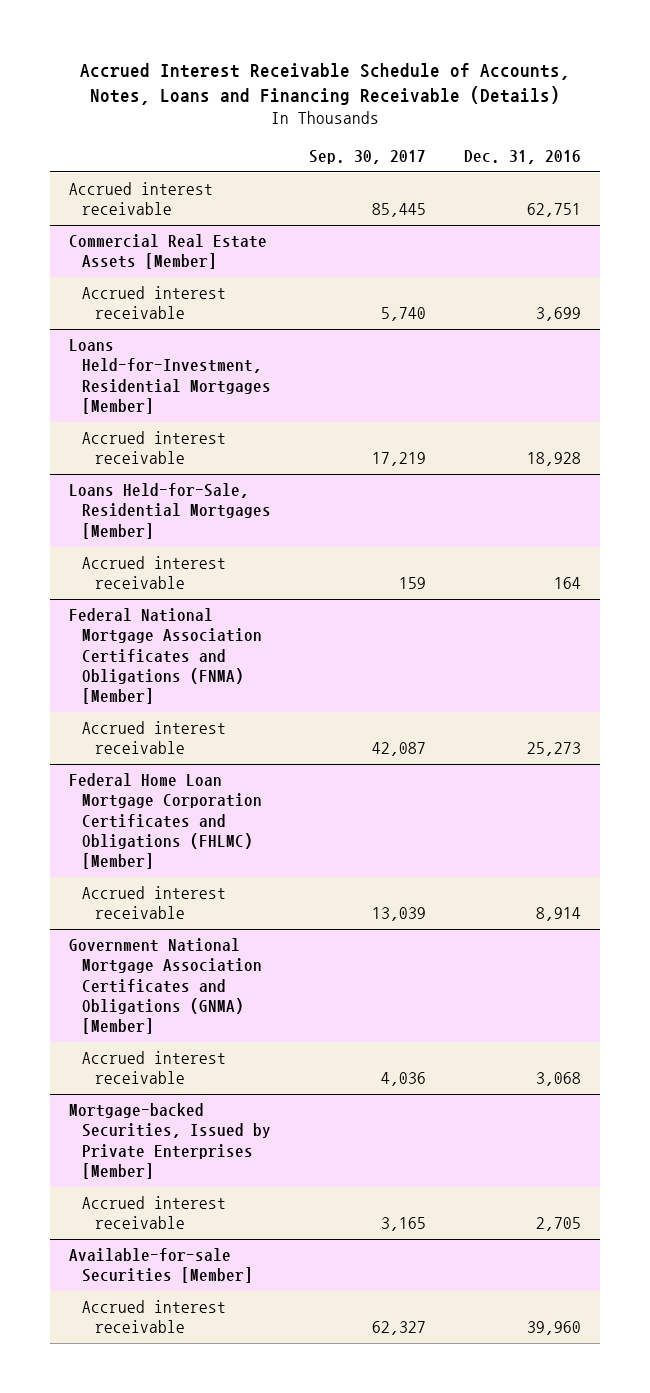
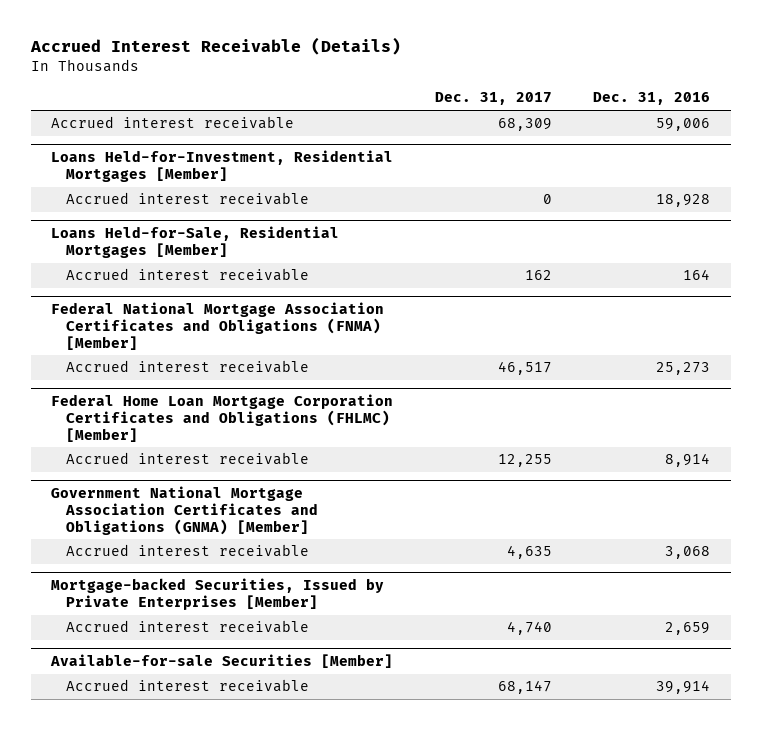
- Accrued Interest Receivable Schedule of Accounts, Notes, Loans and Financing Receivable (Details)
+ Accrued Interest Receivable (Details)
- | Sep. 30, 2017 | Dec. 31, 2016
+ | Dec. 31, 2017 | Dec. 31, 2016
- Accrued interest receivable | 85,445 | 62,751
- Commercial Real Estate Assets [Member]
- Accrued interest receivable | 5,740 | 3,699
+ Accrued interest receivable | 68,309 | 59,006
@ Mortgage-backed Securities, Issued by Private Enterprises [Member]
- Accrued interest receivable | 3,165 | 2,705
+ Accrued interest receivable | 4,740 | 2,659
@ Available-for-sale Securities [Member]
- Accrued interest receivable | 62,327 | 39,960
+ Accrued interest receivable | 68,147 | 39,914

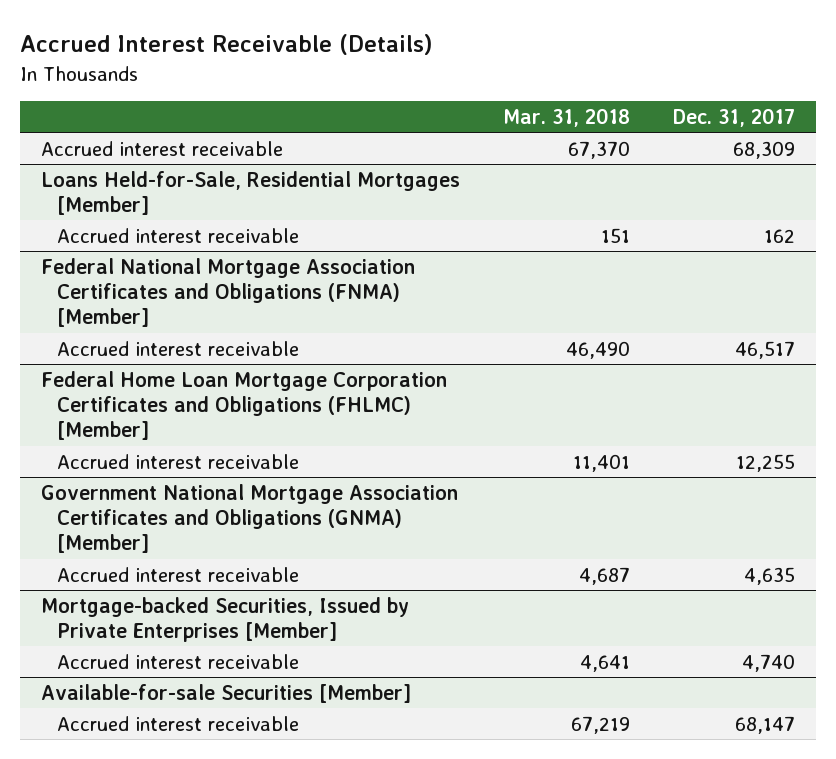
- | Dec. 31, 2017 | Dec. 31, 2016
+ | Mar. 31, 2018 | Dec. 31, 2017
- Loans Held-for-Investment, Residential Mortgages [Member]
- Accrued interest receivable | 0 | 18,928

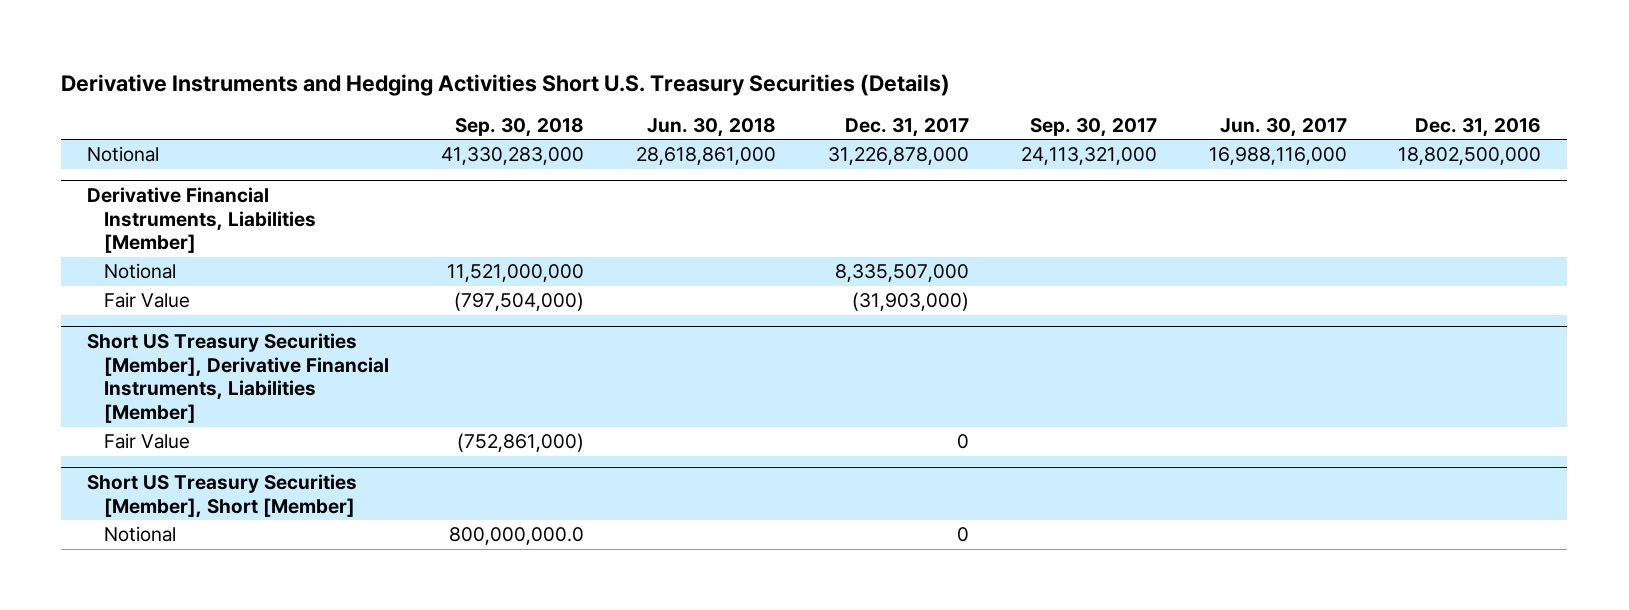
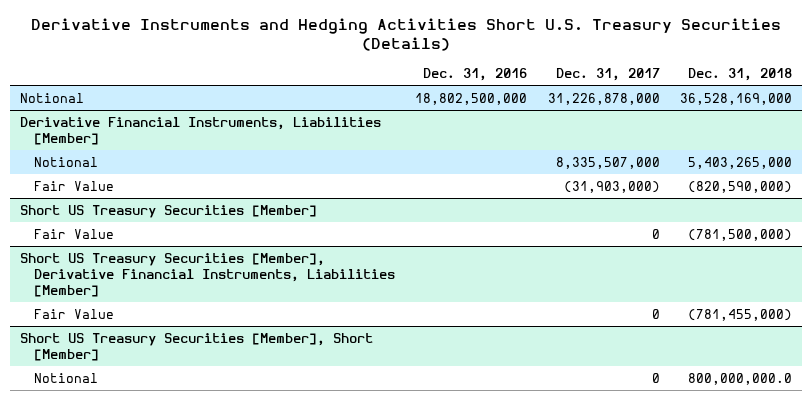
- | Sep. 30, 2018 | Jun. 30, 2018 | Dec. 31, 2017 | Sep. 30, 2017 | Jun. 30, 2017 | Dec. 31, 2016
+ | Dec. 31, 2016 | Dec. 31, 2017 | Dec. 31, 2018
+ Short US Treasury Securities [Member]
+ Fair Value | | 0 | (781,500,000)

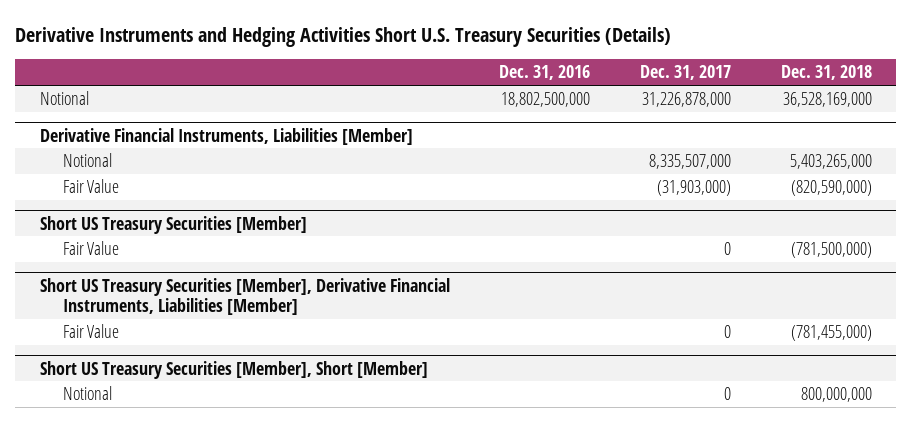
@ Short US Treasury Securities [Member], Short [Member]
- Notional | | 0 | 800,000,000.0
+ Notional | | 0 | 800,000,000

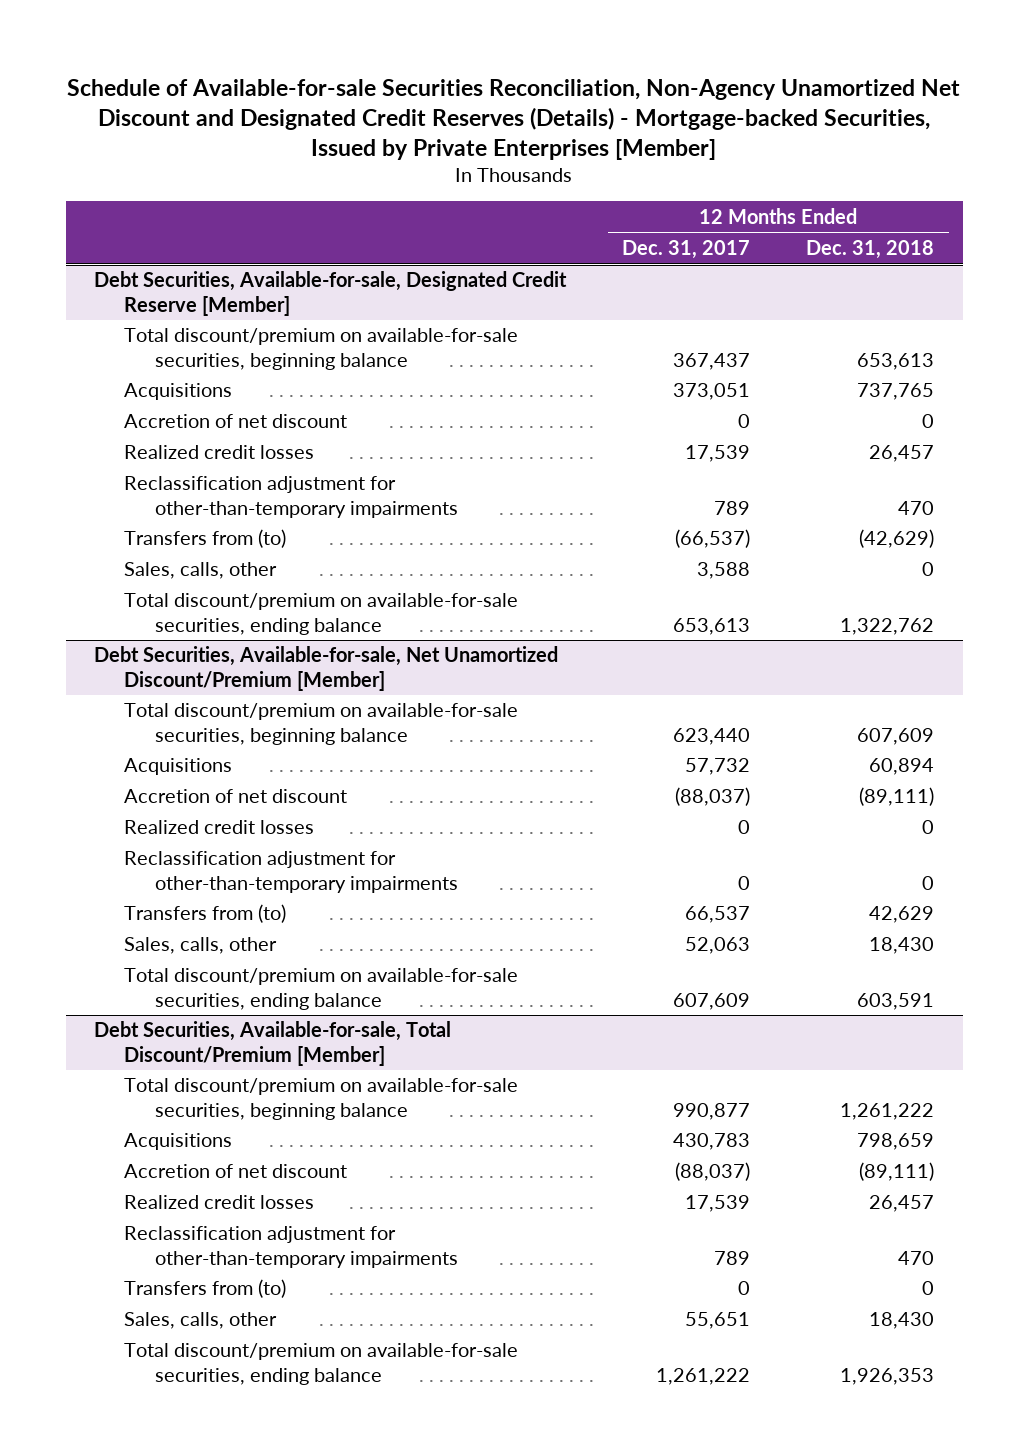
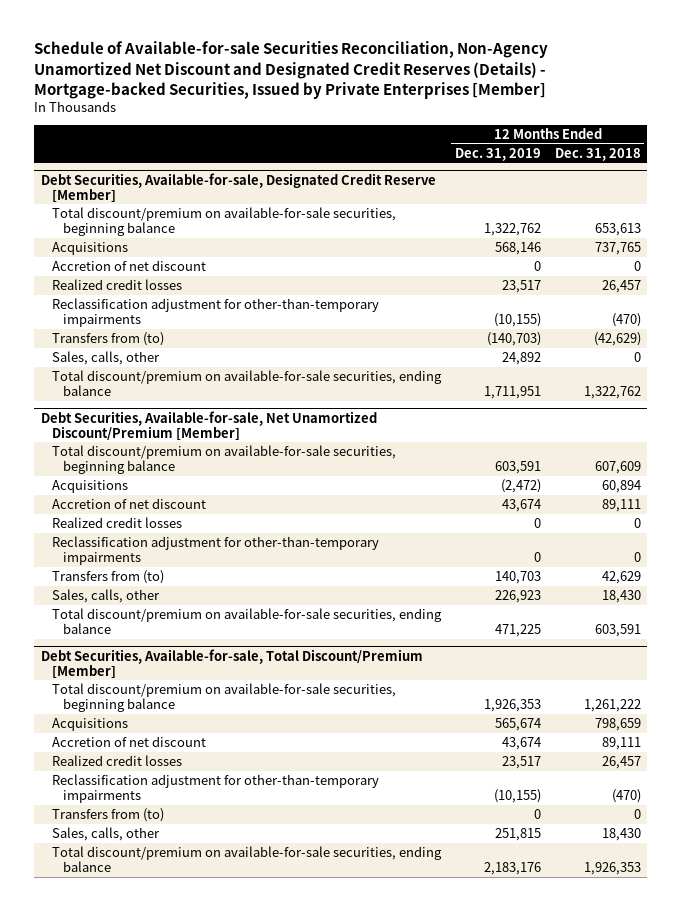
- | 12 Months Ended Dec. 31, 2017 | 12 Months Ended Dec. 31, 2018
+ | 12 Months Ended Dec. 31, 2019 | 12 Months Ended Dec. 31, 2018
@ Debt Securities, Available-for-sale, Designated Credit Reserve [Member]
- Reclassification adjustment for other-than-temporary impairments | 789 | 470
+ Reclassification adjustment for other-than-temporary impairments | (10,155) | (470)
@ Debt Securities, Available-for-sale, Net Unamortized Discount/Premium [Member]
- Accretion of net discount | (88,037) | (89,111)
+ Accretion of net discount | 43,674 | 89,111
@ Debt Securities, Available-for-sale, Total Discount/Premium [Member]
- Accretion of net discount | (88,037) | (89,111)
+ Accretion of net discount | 43,674 | 89,111
- Reclassification adjustment for other-than-temporary impairments | 789 | 470
+ Reclassification adjustment for other-than-temporary impairments | (10,155) | (470)

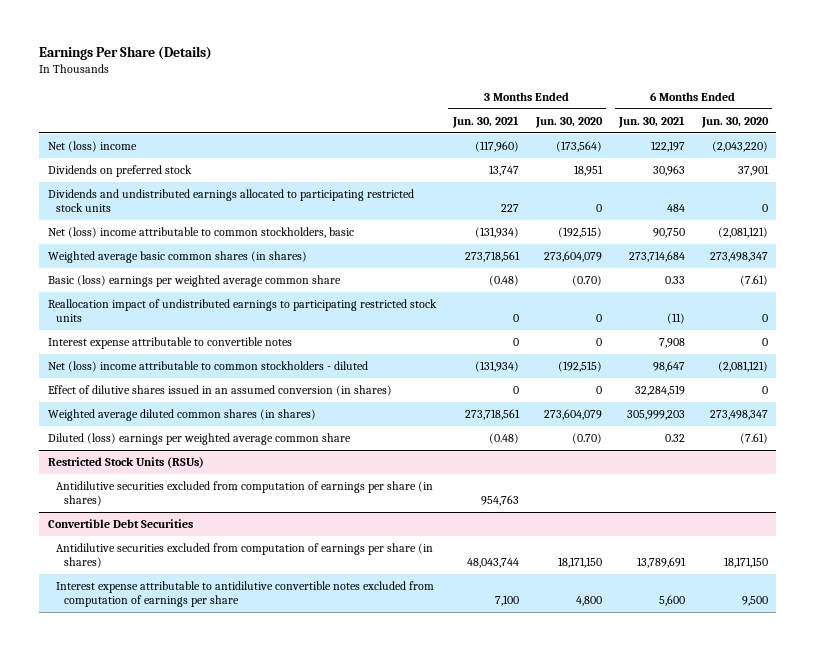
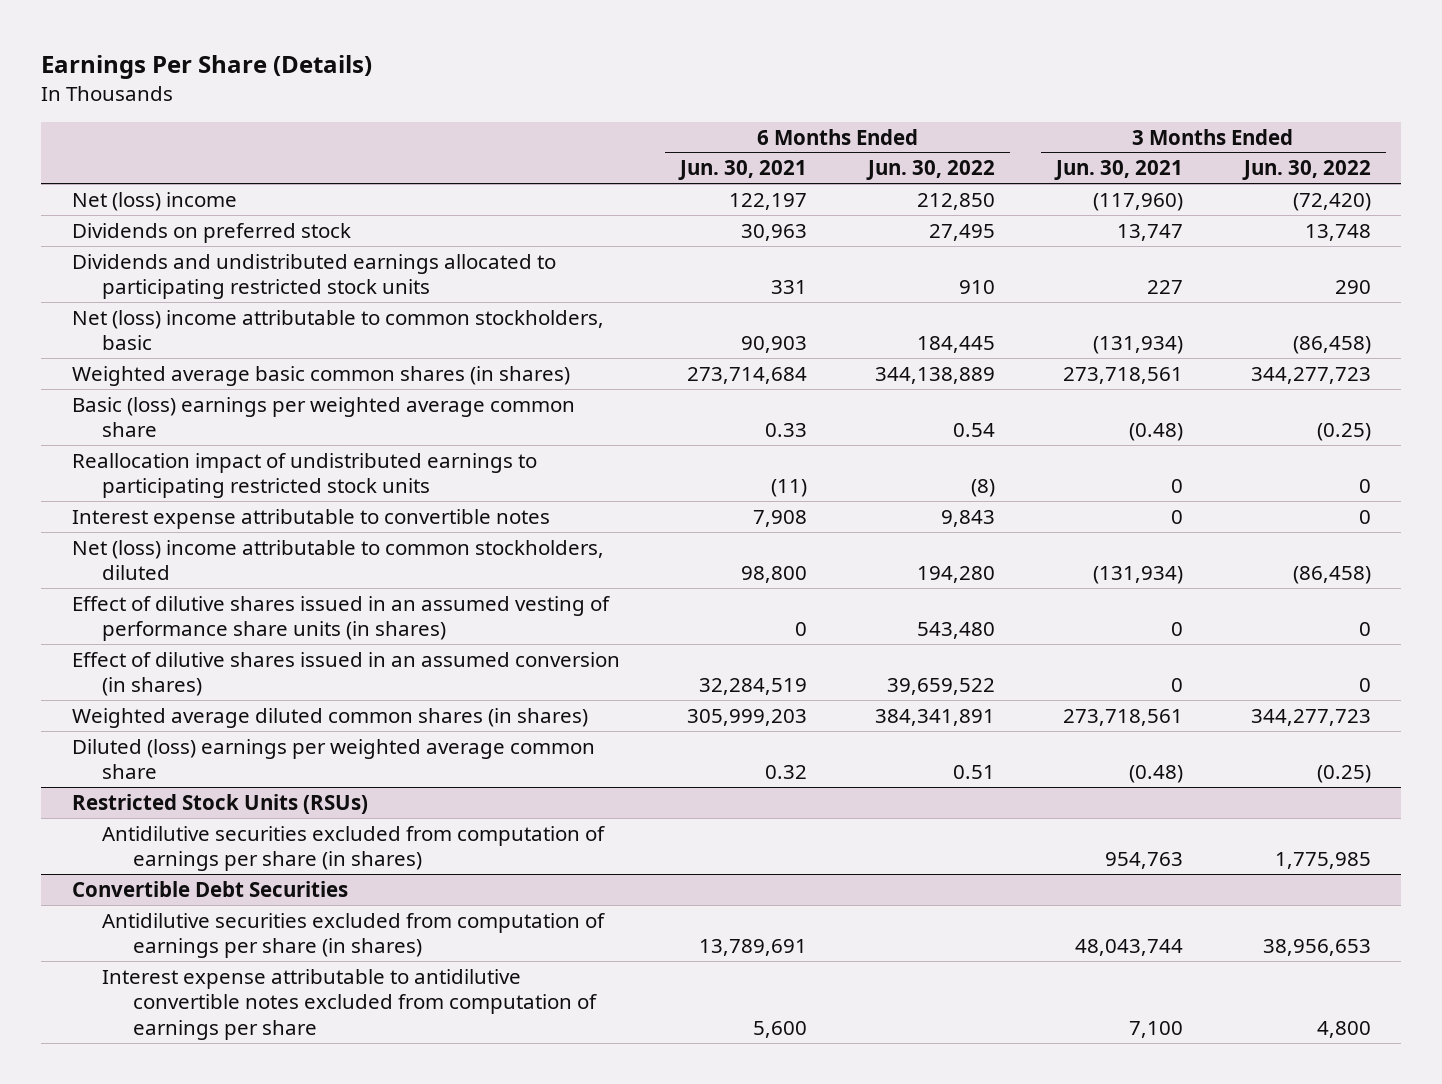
- | 3 Months Ended Jun. 30, 2021 | 3 Months Ended Jun. 30, 2020 | 6 Months Ended Jun. 30, 2021 | 6 Months Ended Jun. 30, 2020
+ | 6 Months Ended Jun. 30, 2021 | 6 Months Ended Jun. 30, 2022 | 3 Months Ended Jun. 30, 2021 | 3 Months Ended Jun. 30, 2022
- Dividends and undistributed earnings allocated to participating restricted stock units | 227 | 0 | 484 | 0
- Net (loss) income attributable to common stockholders, basic | (131,934) | (192,515) | 90,750 | (2,081,121)
+ Dividends and undistributed earnings allocated to participating restricted stock units | 331 | 910 | 227 | 290
+ Net (loss) income attributable to common stockholders, basic | 90,903 | 184,445 | (131,934) | (86,458)
- Net (loss) income attributable to common stockholders - diluted | (131,934) | (192,515) | 98,647 | (2,081,121)
+ Net (loss) income attributable to common stockholders, diluted | 98,800 | 194,280 | (131,934) | (86,458)
+ Effect of dilutive shares issued in an assumed vesting of performance share units (in shares) | 0 | 543,480 | 0 | 0

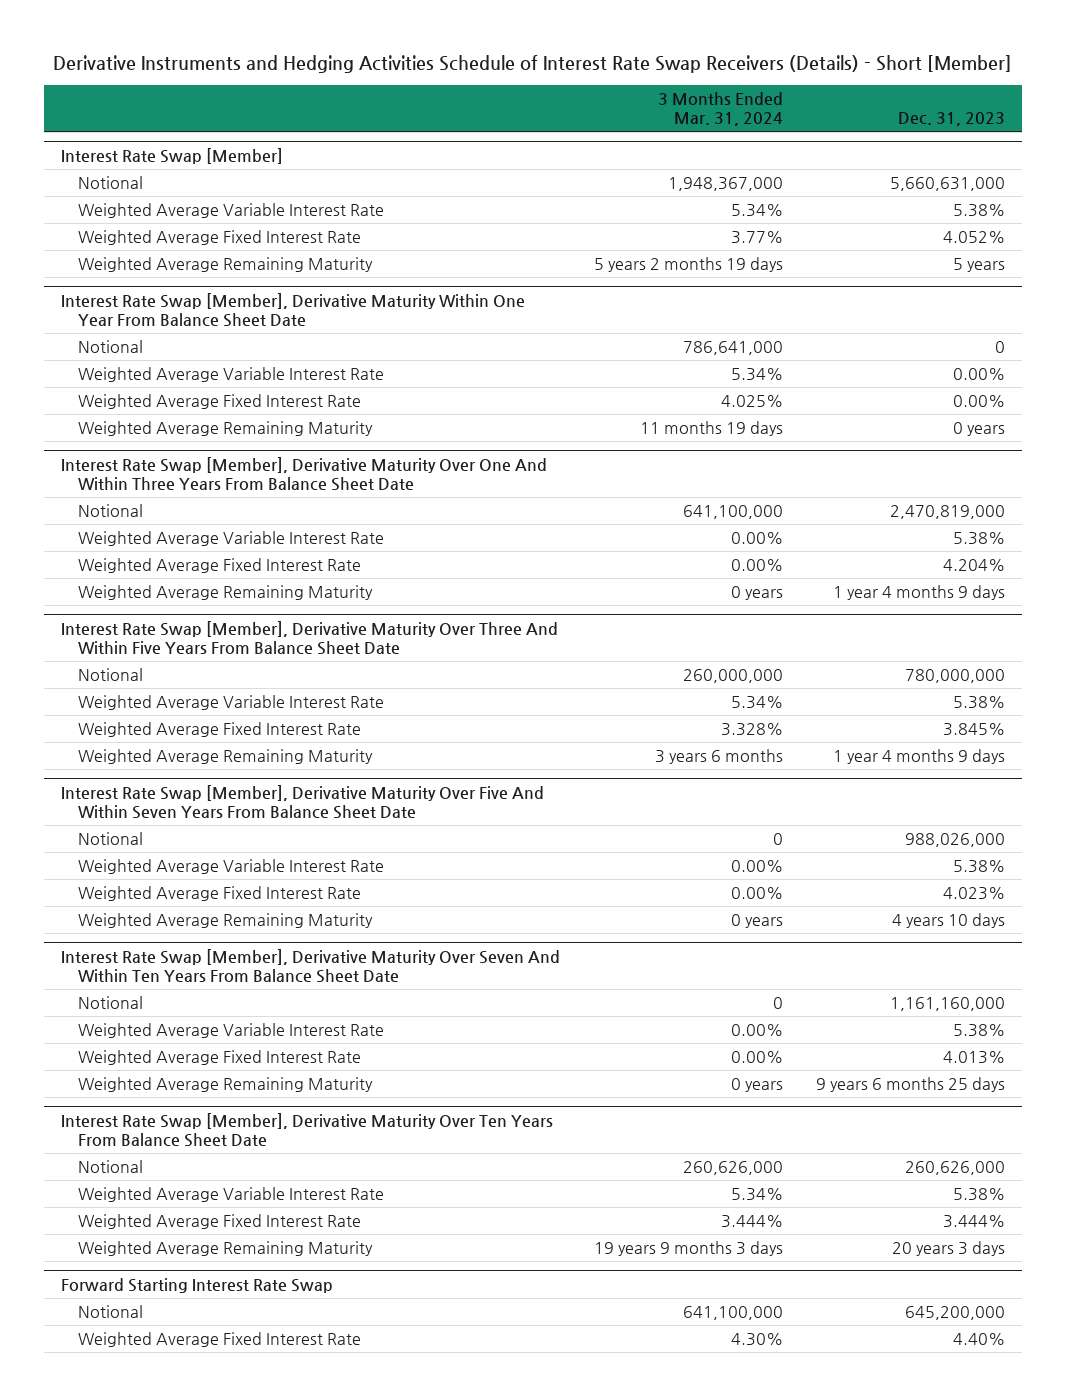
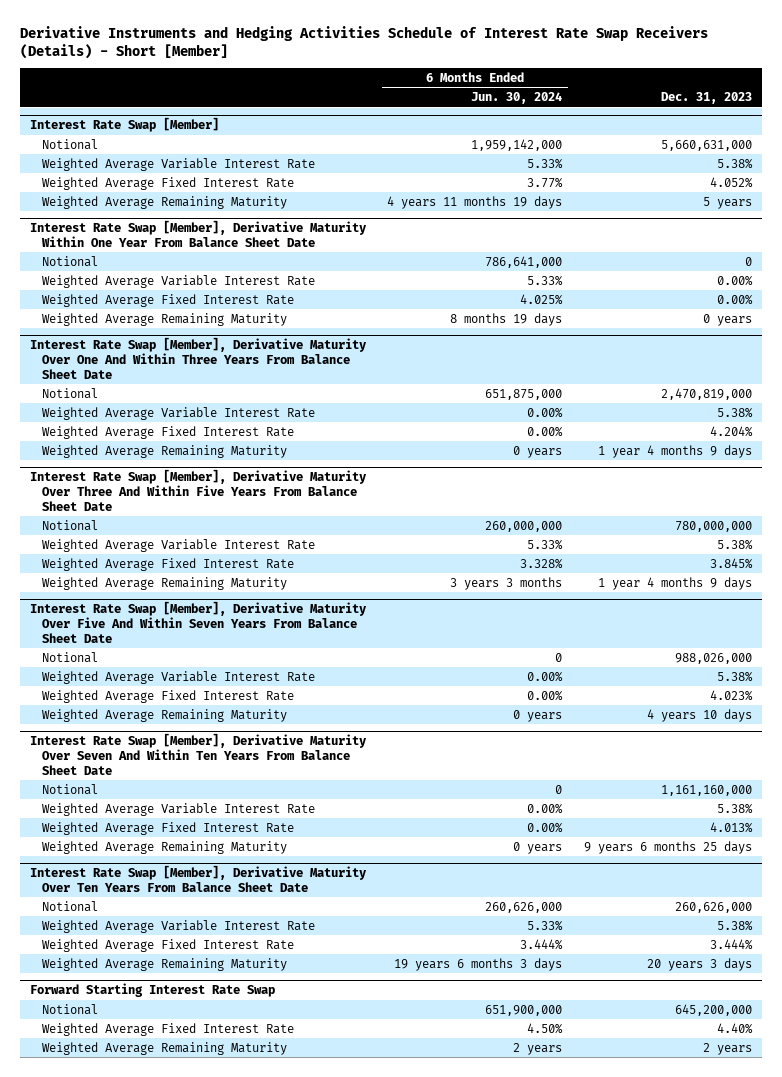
- | 3 Months Ended Mar. 31, 2024 | Dec. 31, 2023
+ | 6 Months Ended Jun. 30, 2024 | Dec. 31, 2023
@ Forward Starting Interest Rate Swap
+ Weighted Average Remaining Maturity | 2 years | 2 years

